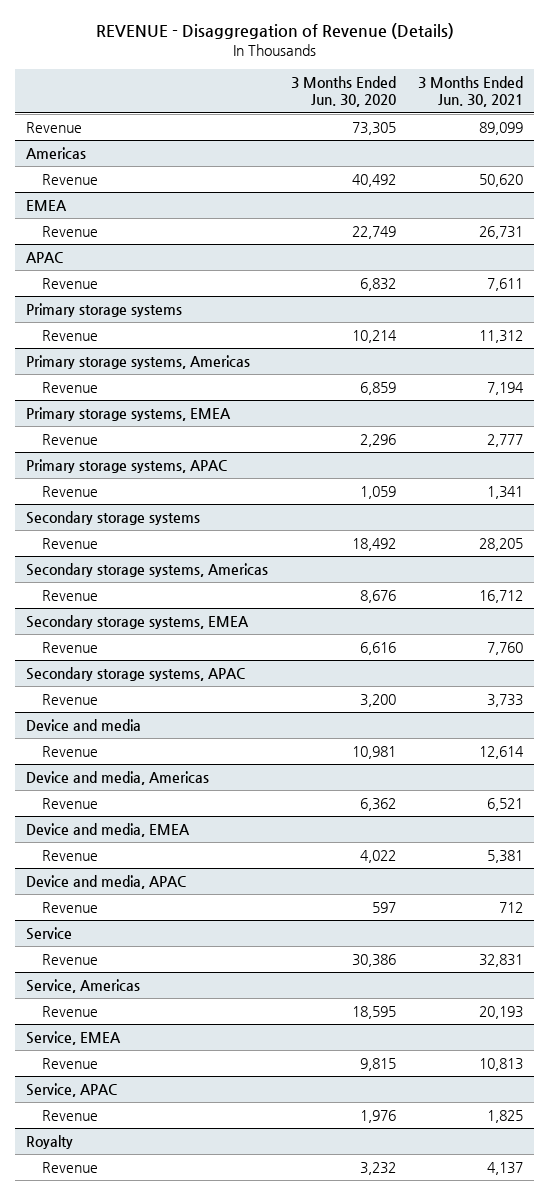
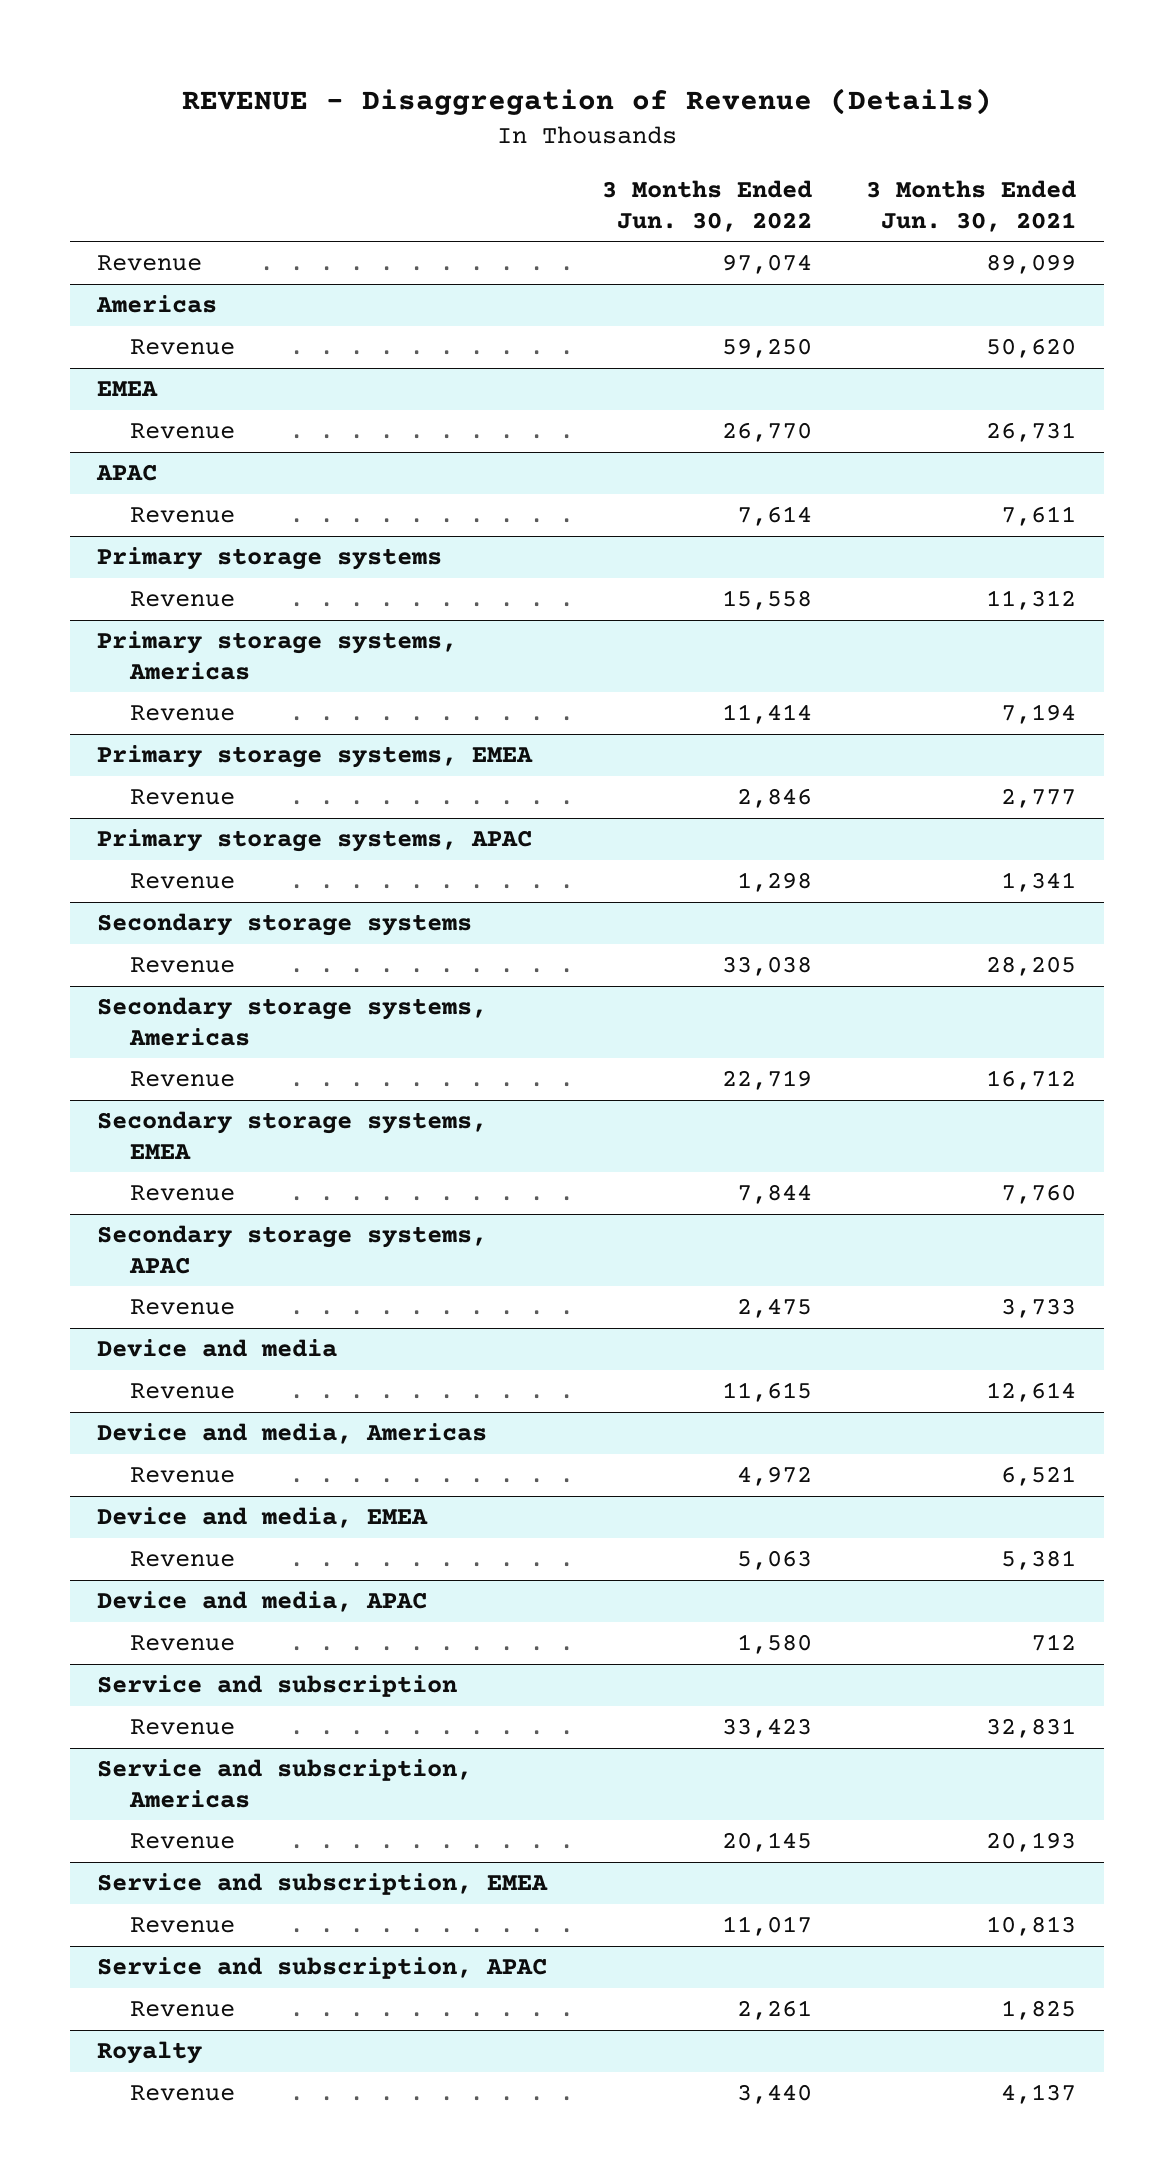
- | 3 Months Ended Jun. 30, 2020 | 3 Months Ended Jun. 30, 2021
+ | 3 Months Ended Jun. 30, 2022 | 3 Months Ended Jun. 30, 2021
- Service
+ Service and subscription
- Service, Americas
+ Service and subscription, Americas
- Service, EMEA
+ Service and subscription, EMEA
- Service, APAC
+ Service and subscription, APAC

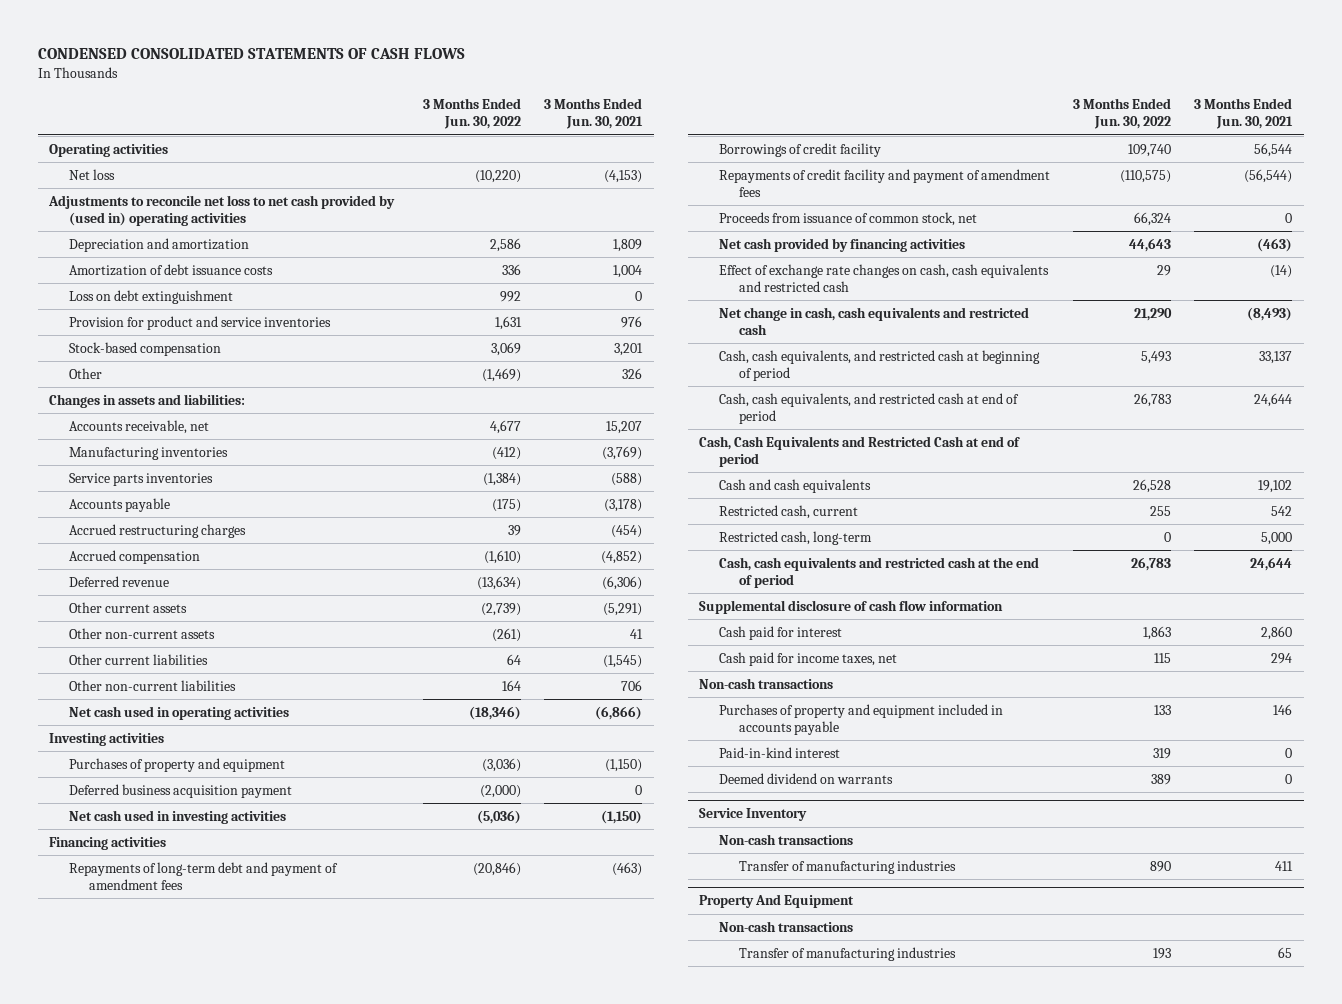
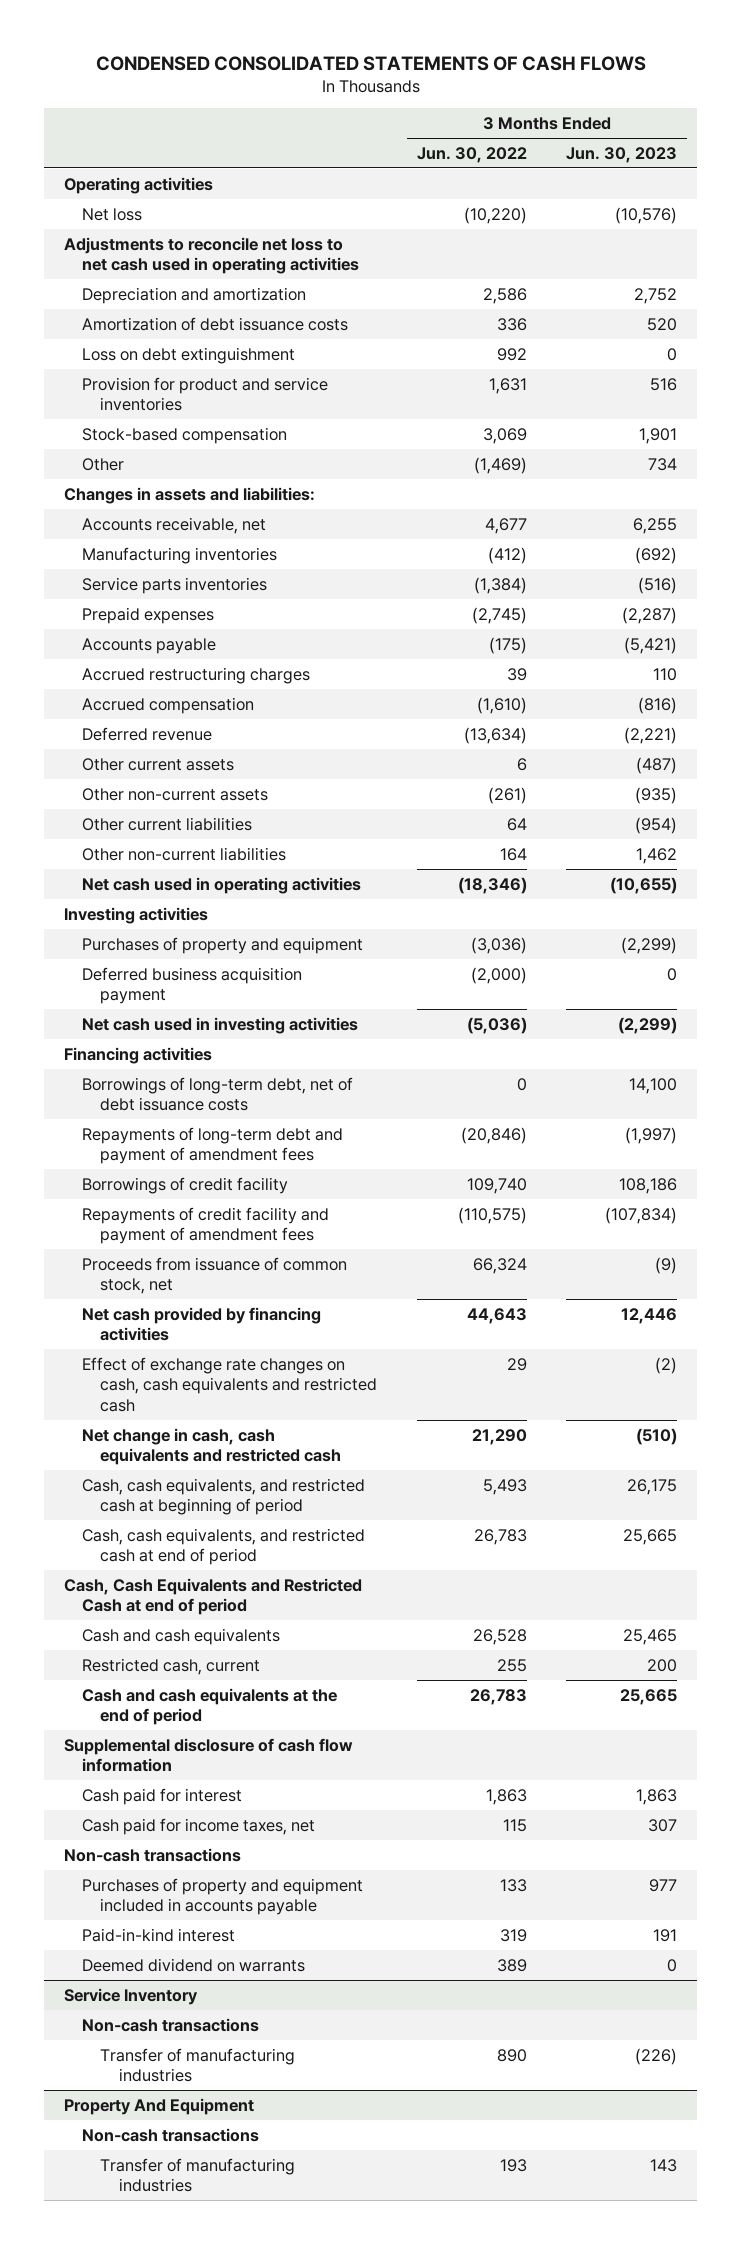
- | 3 Months Ended Jun. 30, 2022 | 3 Months Ended Jun. 30, 2021
+ | 3 Months Ended Jun. 30, 2022 | 3 Months Ended Jun. 30, 2023
- Adjustments to reconcile net loss to net cash provided by (used in) operating activities
+ Adjustments to reconcile net loss to net cash used in operating activities
+ Prepaid expenses | (2,745) | (2,287)
- Other current assets | (2,739) | (5,291)
+ Other current assets | 6 | (487)
+ Borrowings of long-term debt, net of debt issuance costs | 0 | 14,100
- Restricted cash, long-term | 0 | 5,000
- Cash, cash equivalents and restricted cash at the end of period | 26,783 | 24,644
+ Cash and cash equivalents at the end of period | 26,783 | 25,665

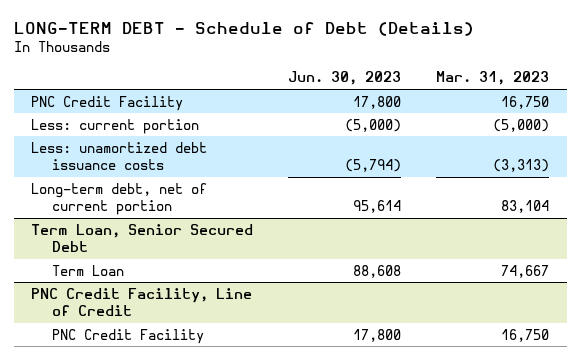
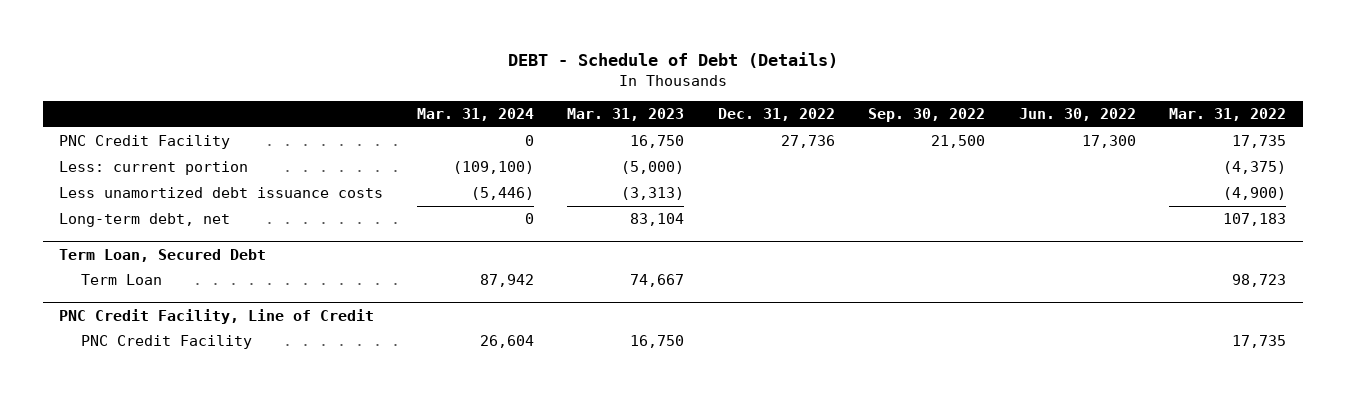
- LONG-TERM DEBT - Schedule of Debt (Details)
+ DEBT - Schedule of Debt (Details)
- | Jun. 30, 2023 | Mar. 31, 2023
+ | Mar. 31, 2024 | Mar. 31, 2023 | Dec. 31, 2022 | Sep. 30, 2022 | Jun. 30, 2022 | Mar. 31, 2022
- Less: unamortized debt issuance costs | (5,794) | (3,313)
- Long-term debt, net of current portion | 95,614 | 83,104
- Term Loan, Senior Secured Debt
+ Less unamortized debt issuance costs | (5,446) | (3,313) | | | | (4,900)
+ Long-term debt, net | 0 | 83,104 | | | | 107,183
+ Term Loan, Secured Debt

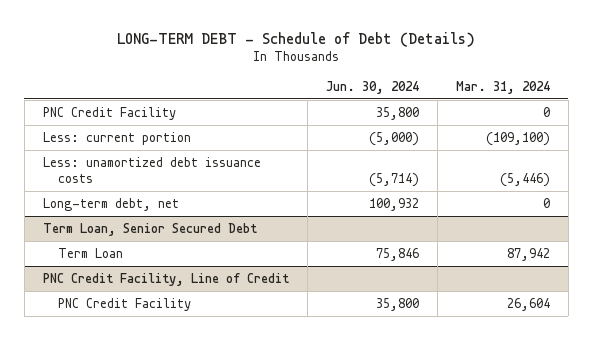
- DEBT - Schedule of Debt (Details)
+ LONG-TERM DEBT - Schedule of Debt (Details)
- | Mar. 31, 2024 | Mar. 31, 2023 | Dec. 31, 2022 | Sep. 30, 2022 | Jun. 30, 2022 | Mar. 31, 2022
+ | Jun. 30, 2024 | Mar. 31, 2024
- Less unamortized debt issuance costs | (5,446) | (3,313) | | | | (4,900)
+ Less: unamortized debt issuance costs | (5,714) | (5,446)
- Term Loan, Secured Debt
+ Term Loan, Senior Secured Debt

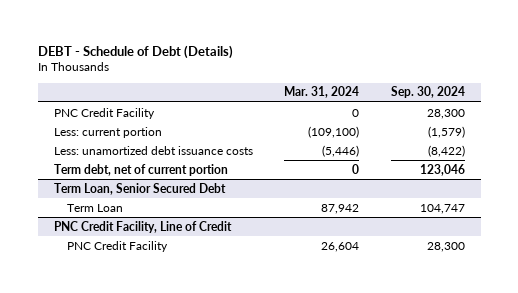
- LONG-TERM DEBT - Schedule of Debt (Details)
+ DEBT - Schedule of Debt (Details)
- | Jun. 30, 2024 | Mar. 31, 2024
+ | Mar. 31, 2024 | Sep. 30, 2024
- Long-term debt, net | 100,932 | 0
+ Term debt, net of current portion | 0 | 123,046

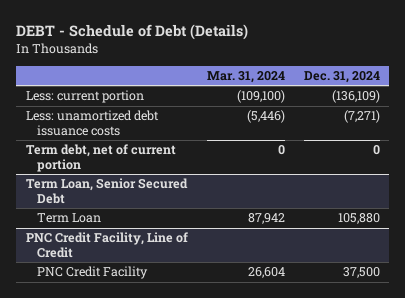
- | Mar. 31, 2024 | Sep. 30, 2024
+ | Mar. 31, 2024 | Dec. 31, 2024
- PNC Credit Facility | 0 | 28,300

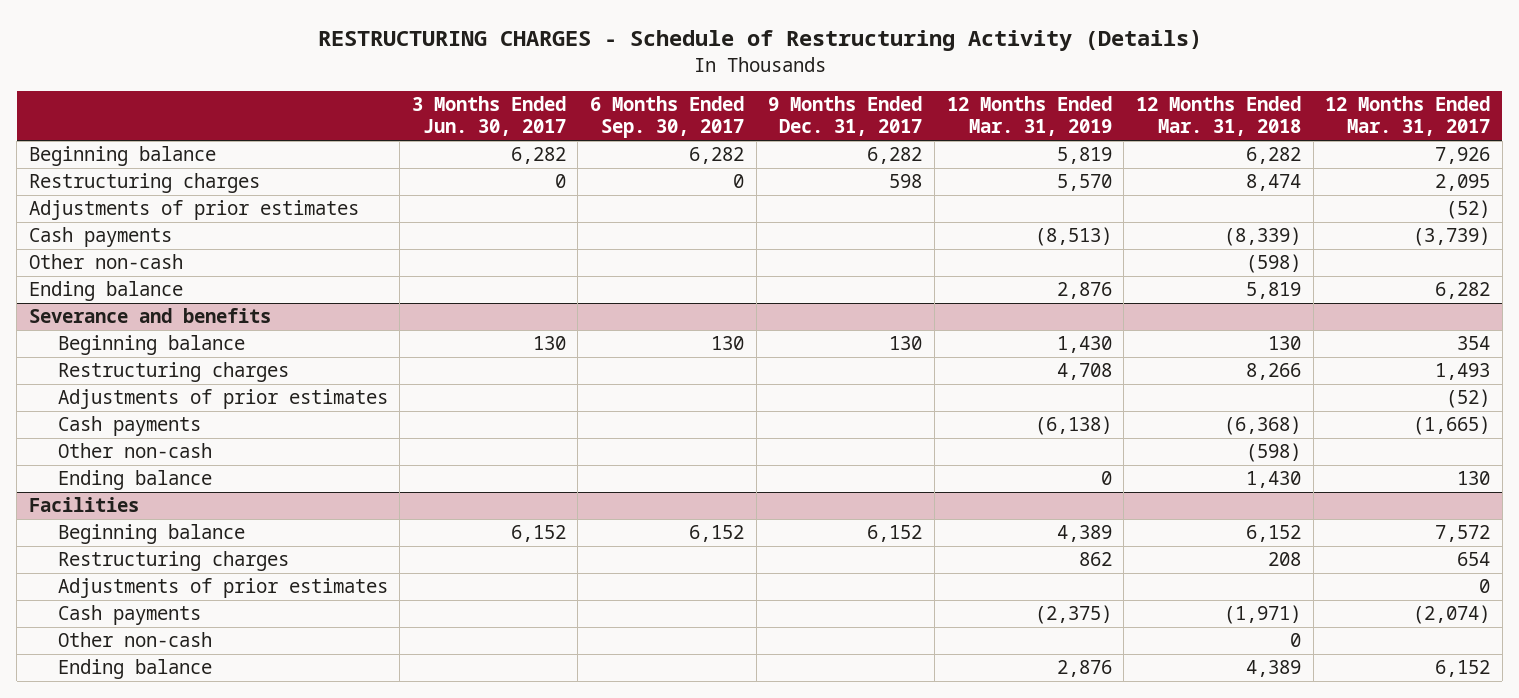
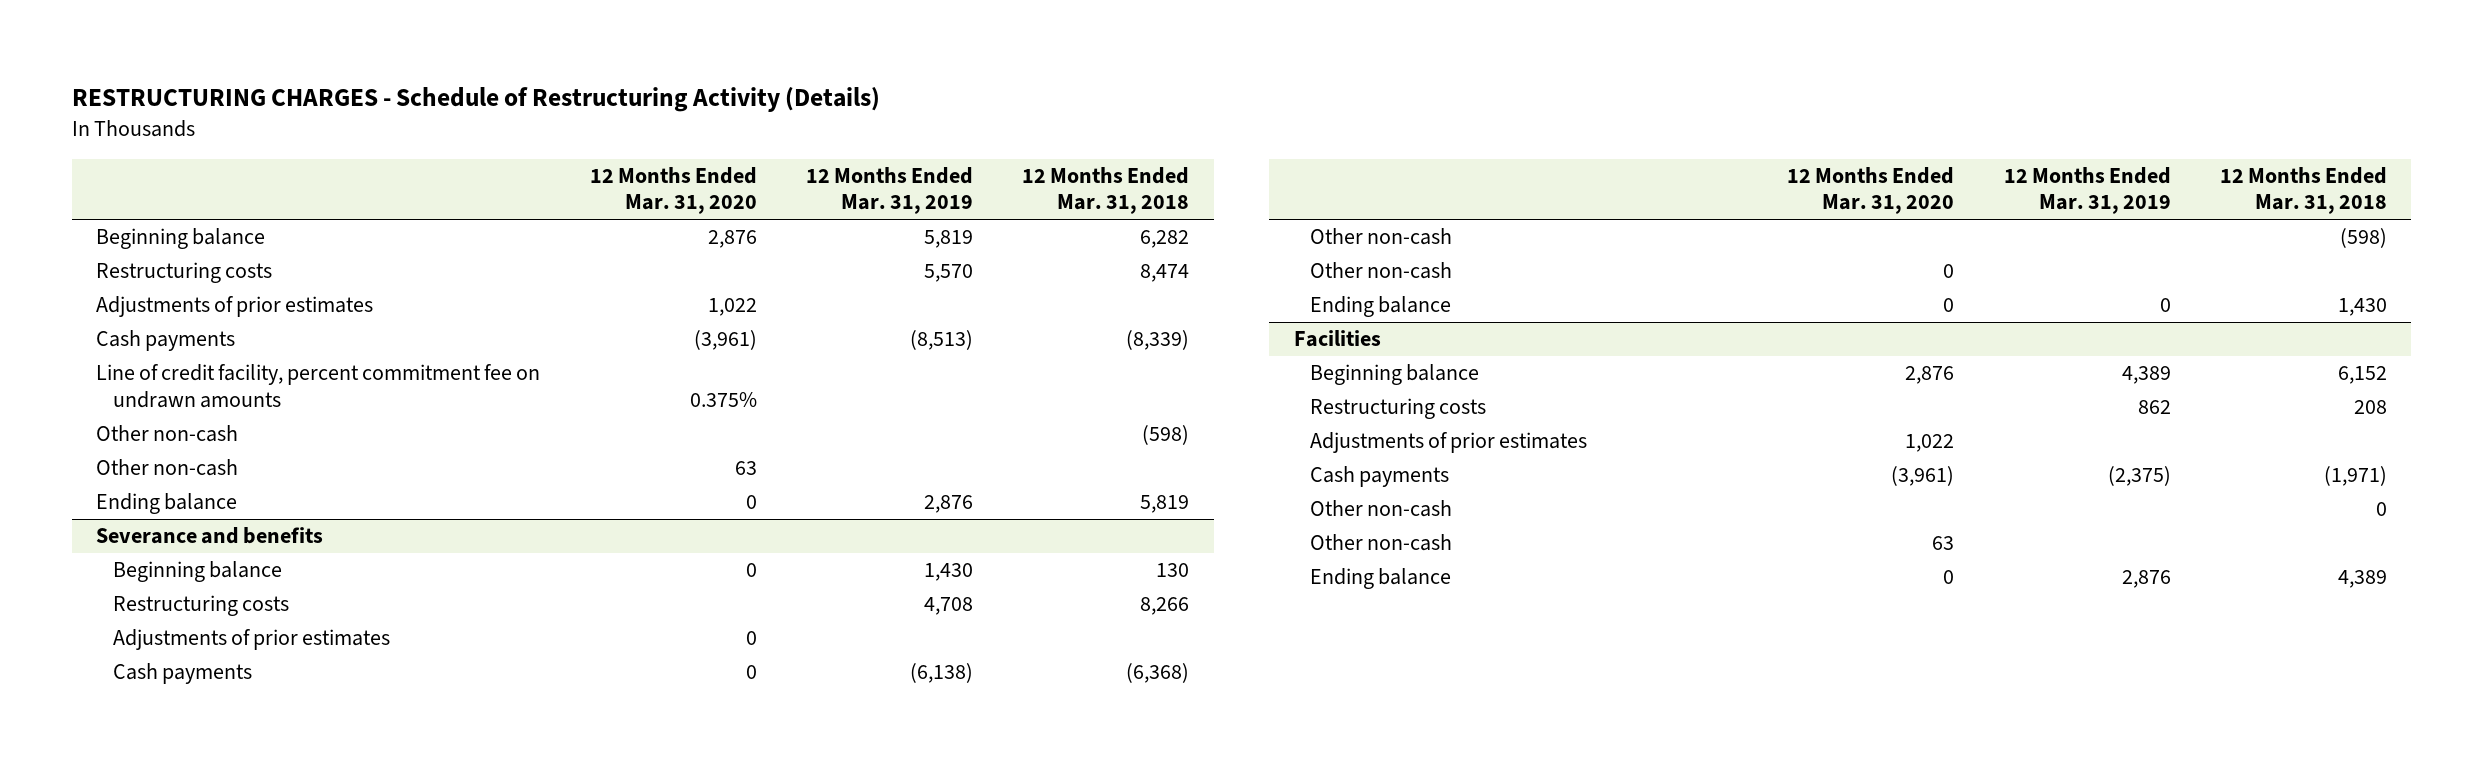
- | 3 Months Ended Jun. 30, 2017 | 6 Months Ended Sep. 30, 2017 | 9 Months Ended Dec. 31, 2017 | 12 Months Ended Mar. 31, 2019 | 12 Months Ended Mar. 31, 2018 | 12 Months Ended Mar. 31, 2017
+ | 12 Months Ended Mar. 31, 2020 | 12 Months Ended Mar. 31, 2019 | 12 Months Ended Mar. 31, 2018
- Restructuring charges | 0 | 0 | 598 | 5,570 | 8,474 | 2,095
+ Restructuring costs | | 5,570 | 8,474
+ Line of credit facility, percent commitment fee on undrawn amounts | 0.375% | |
+ Other non-cash | 63 | |
@ Severance and benefits
- Restructuring charges | | | | 4,708 | 8,266 | 1,493
+ Restructuring costs | | 4,708 | 8,266
+ Other non-cash | 0 | |
@ Facilities
- Restructuring charges | | | | 862 | 208 | 654
+ Restructuring costs | | 862 | 208
+ Other non-cash | 63 | |

